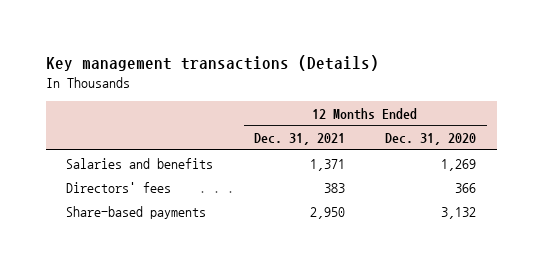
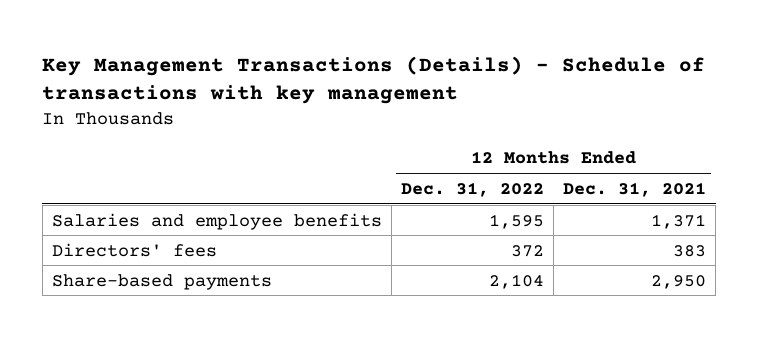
- Key management transactions (Details)
+ Key Management Transactions (Details) - Schedule of transactions with key management
- | 12 Months Ended Dec. 31, 2021 | 12 Months Ended Dec. 31, 2020
+ | 12 Months Ended Dec. 31, 2022 | 12 Months Ended Dec. 31, 2021
- Salaries and benefits | 1,371 | 1,269
+ Salaries and employee benefits | 1,595 | 1,371

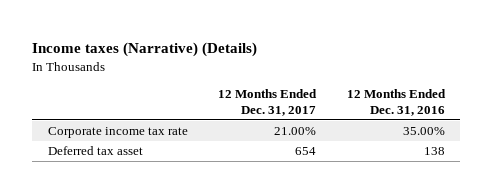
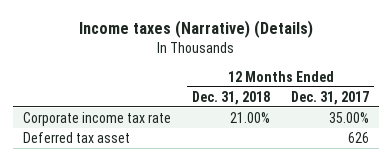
- | 12 Months Ended Dec. 31, 2017 | 12 Months Ended Dec. 31, 2016
+ | 12 Months Ended Dec. 31, 2018 | 12 Months Ended Dec. 31, 2017
- Corporate income tax rate | 21.00% | 35.00%
- Deferred tax asset | 654 | 138
+ Corporate income tax rate | 21.00% | 35.00%
+ Deferred tax asset | | 626

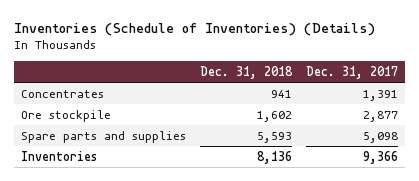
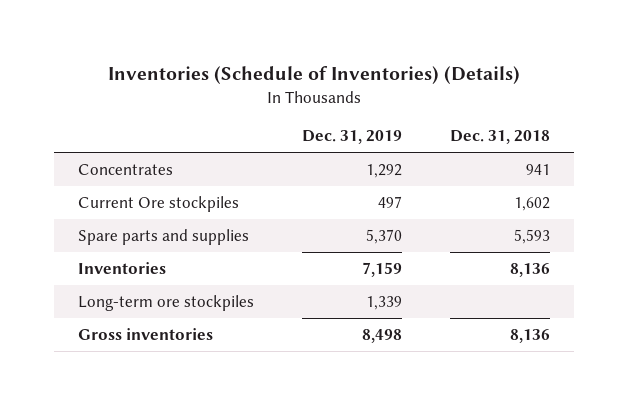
- | Dec. 31, 2018 | Dec. 31, 2017
+ | Dec. 31, 2019 | Dec. 31, 2018
- Ore stockpile | 1,602 | 2,877
+ Current Ore stockpiles | 497 | 1,602
+ Long-term ore stockpiles | 1,339 |
+ Gross inventories | 8,498 | 8,136

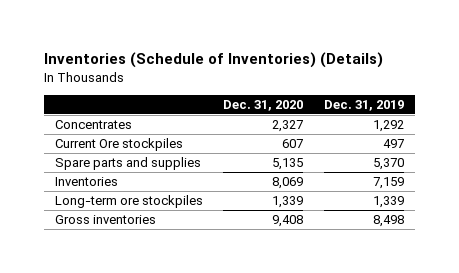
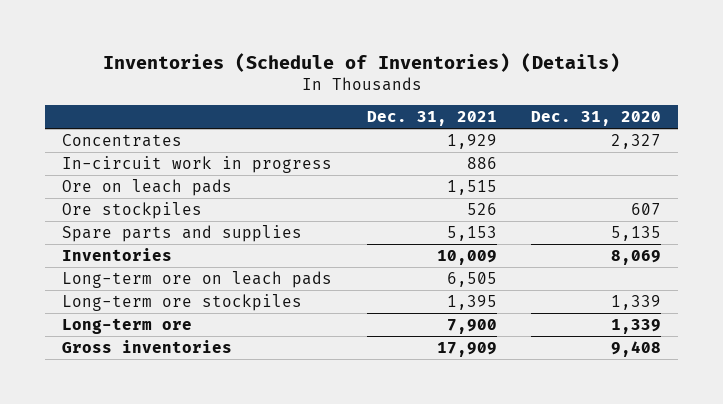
- | Dec. 31, 2020 | Dec. 31, 2019
+ | Dec. 31, 2021 | Dec. 31, 2020
- Current Ore stockpiles | 607 | 497
+ In-circuit work in progress | 886 |
+ Ore on leach pads | 1,515 |
+ Ore stockpiles | 526 | 607
+ Long-term ore on leach pads | 6,505 |
+ Long-term ore | 7,900 | 1,339

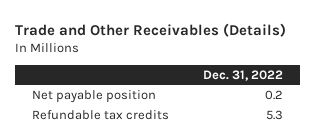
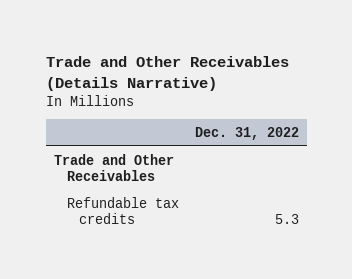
- Trade and Other Receivables (Details)
+ Trade and Other Receivables (Details Narrative)
- Net payable position | 0.2
+ Trade and Other Receivables

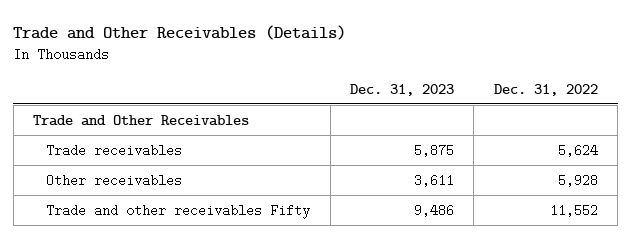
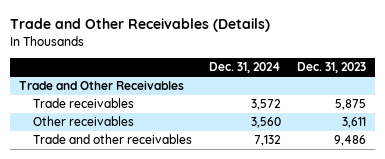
- | Dec. 31, 2023 | Dec. 31, 2022
+ | Dec. 31, 2024 | Dec. 31, 2023
- Trade and other receivables Fifty | 9,486 | 11,552
+ Trade and other receivables | 7,132 | 9,486

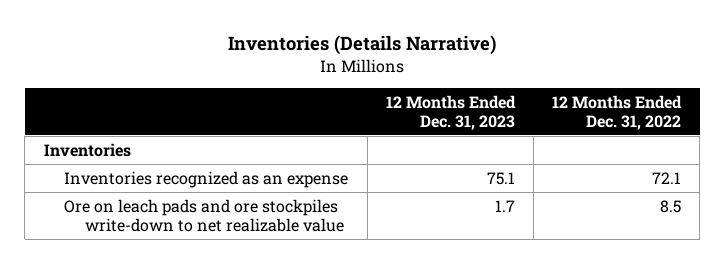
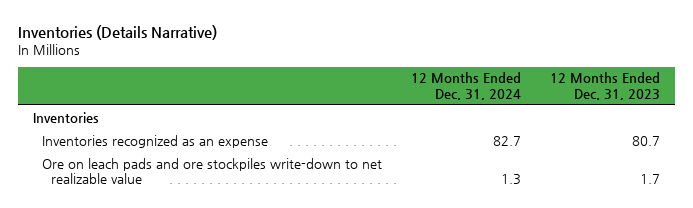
- | 12 Months Ended Dec. 31, 2023 | 12 Months Ended Dec. 31, 2022
+ | 12 Months Ended Dec. 31, 2024 | 12 Months Ended Dec. 31, 2023
- Inventories recognized as an expense | 75.1 | 72.1
+ Inventories recognized as an expense | 82.7 | 80.7

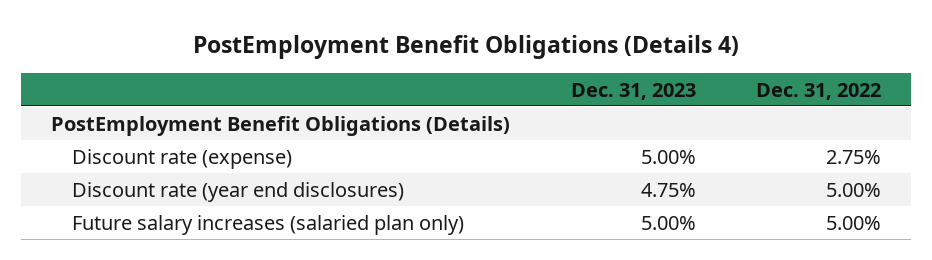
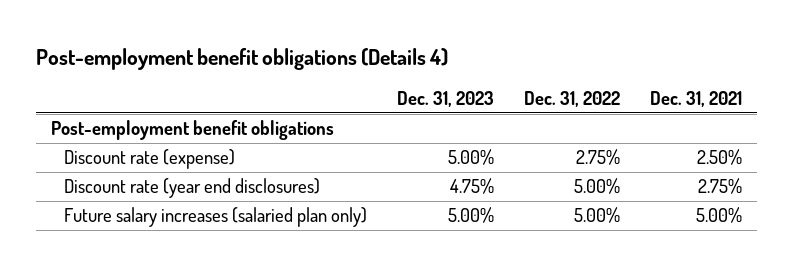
- PostEmployment Benefit Obligations (Details 4)
+ Post-employment benefit obligations (Details 4)
- | Dec. 31, 2023 | Dec. 31, 2022
+ | Dec. 31, 2023 | Dec. 31, 2022 | Dec. 31, 2021
- PostEmployment Benefit Obligations (Details)
+ Post-employment benefit obligations

